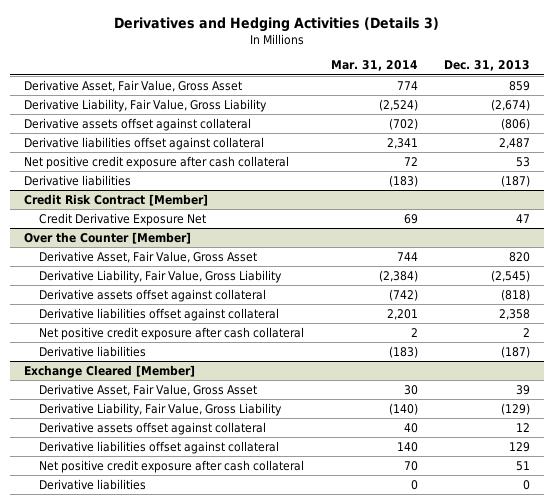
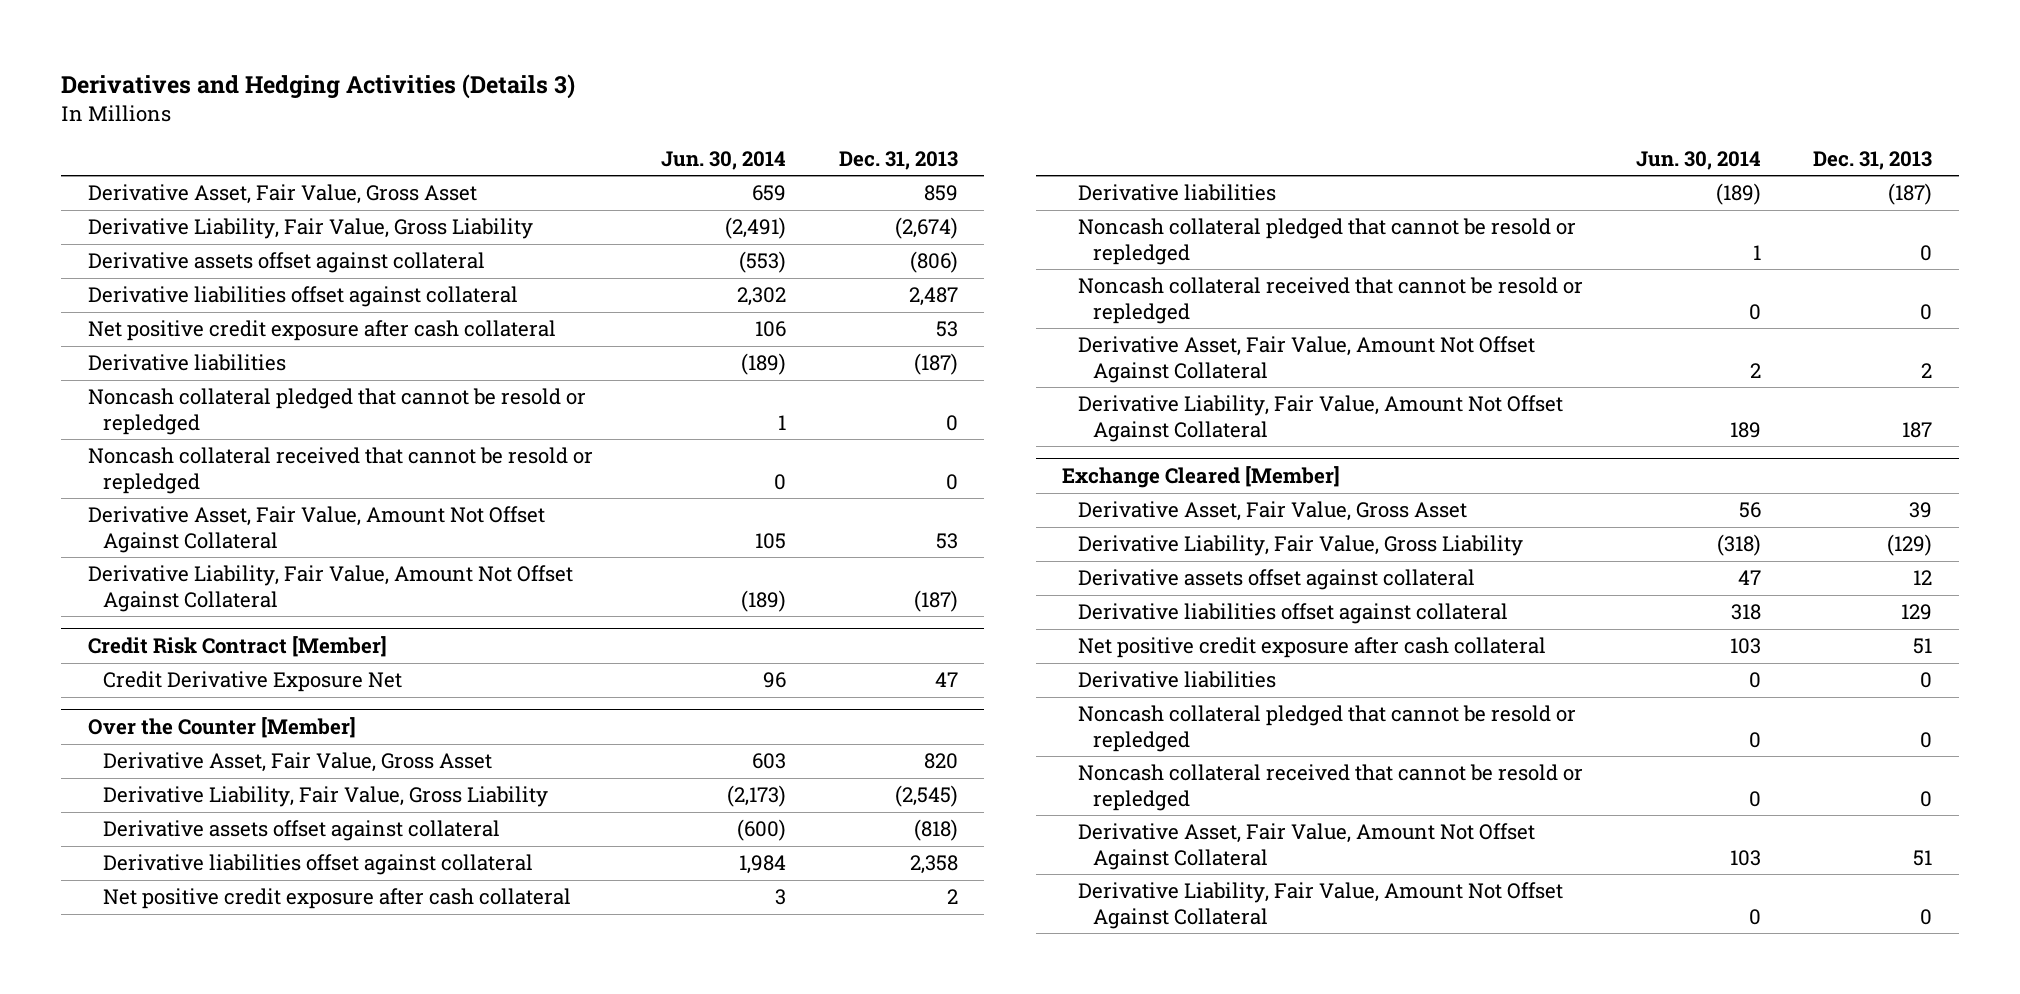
- | Mar. 31, 2014 | Dec. 31, 2013
+ | Jun. 30, 2014 | Dec. 31, 2013
+ Noncash collateral pledged that cannot be resold or repledged | 1 | 0
+ Noncash collateral received that cannot be resold or repledged | 0 | 0
+ Derivative Asset, Fair Value, Amount Not Offset Against Collateral | 105 | 53
+ Derivative Liability, Fair Value, Amount Not Offset Against Collateral | (189) | (187)
@ Over the Counter [Member]
+ Noncash collateral pledged that cannot be resold or repledged | 1 | 0
+ Noncash collateral received that cannot be resold or repledged | 0 | 0
+ Derivative Asset, Fair Value, Amount Not Offset Against Collateral | 2 | 2
+ Derivative Liability, Fair Value, Amount Not Offset Against Collateral | 189 | 187
@ Exchange Cleared [Member]
+ Noncash collateral pledged that cannot be resold or repledged | 0 | 0
+ Noncash collateral received that cannot be resold or repledged | 0 | 0
+ Derivative Asset, Fair Value, Amount Not Offset Against Collateral | 103 | 51
+ Derivative Liability, Fair Value, Amount Not Offset Against Collateral | 0 | 0

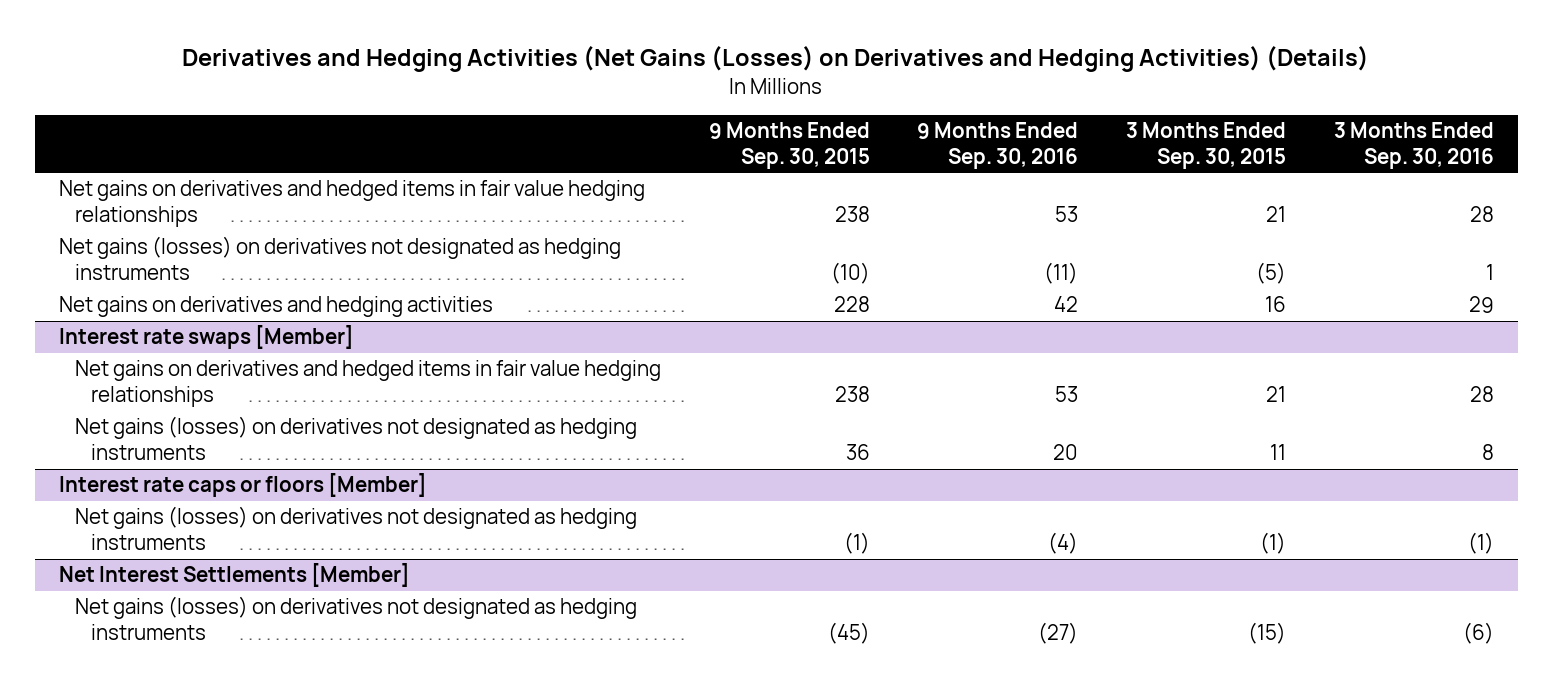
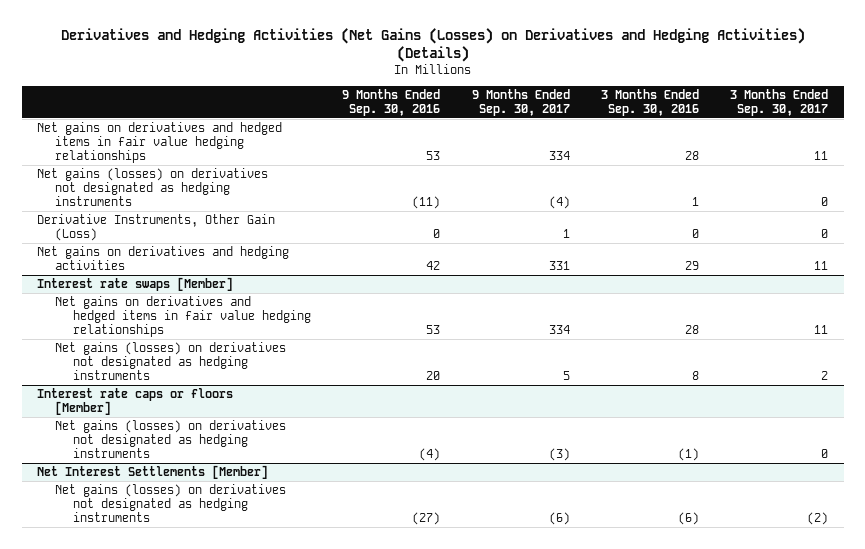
- | 9 Months Ended Sep. 30, 2015 | 9 Months Ended Sep. 30, 2016 | 3 Months Ended Sep. 30, 2015 | 3 Months Ended Sep. 30, 2016
+ | 9 Months Ended Sep. 30, 2016 | 9 Months Ended Sep. 30, 2017 | 3 Months Ended Sep. 30, 2016 | 3 Months Ended Sep. 30, 2017
+ Derivative Instruments, Other Gain (Loss) | 0 | 1 | 0 | 0

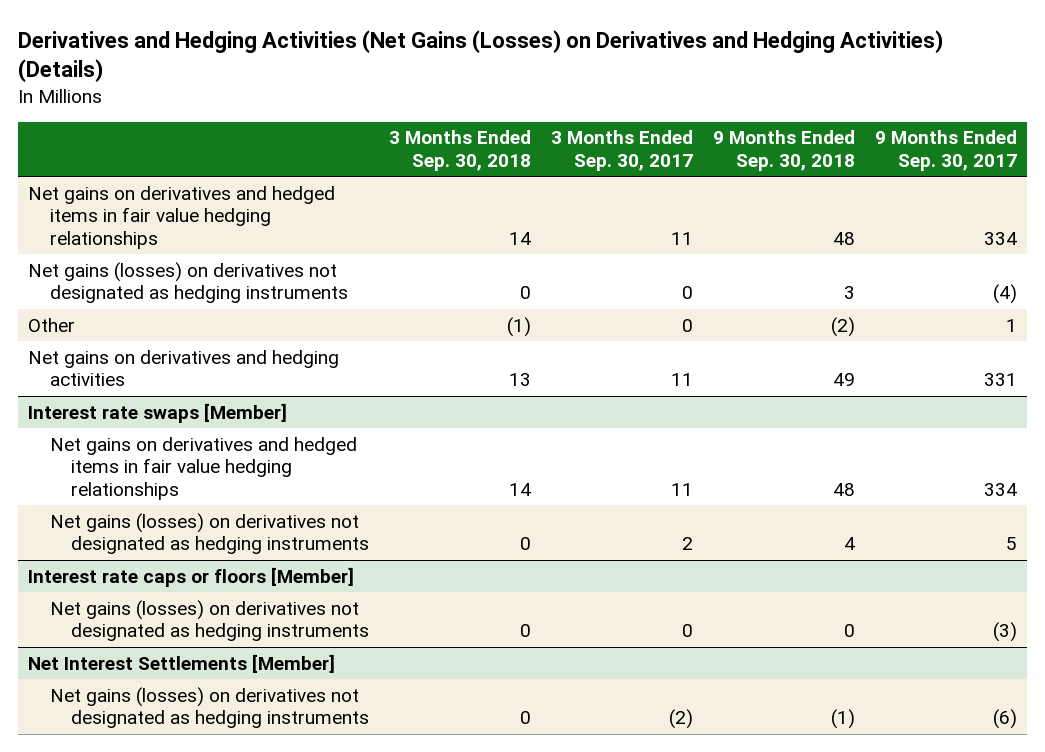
- | 9 Months Ended Sep. 30, 2016 | 9 Months Ended Sep. 30, 2017 | 3 Months Ended Sep. 30, 2016 | 3 Months Ended Sep. 30, 2017
+ | 3 Months Ended Sep. 30, 2018 | 3 Months Ended Sep. 30, 2017 | 9 Months Ended Sep. 30, 2018 | 9 Months Ended Sep. 30, 2017
- Derivative Instruments, Other Gain (Loss) | 0 | 1 | 0 | 0
+ Other | (1) | 0 | (2) | 1

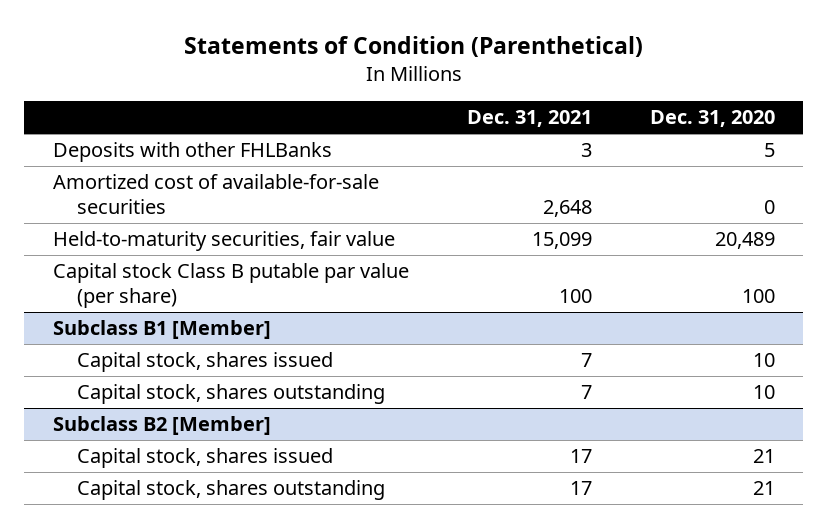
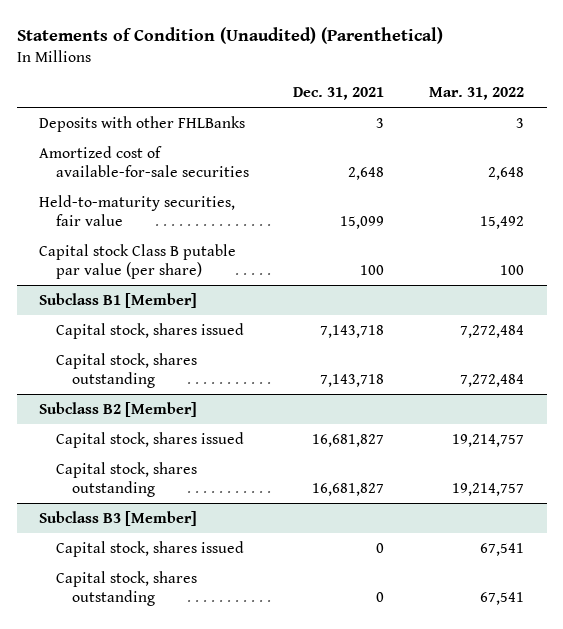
- Statements of Condition (Parenthetical)
+ Statements of Condition (Unaudited) (Parenthetical)
- | Dec. 31, 2021 | Dec. 31, 2020
+ | Dec. 31, 2021 | Mar. 31, 2022
@ Subclass B1 [Member]
- Capital stock, shares issued | 7 | 10
- Capital stock, shares outstanding | 7 | 10
+ Capital stock, shares issued | 7,143,718 | 7,272,484
+ Capital stock, shares outstanding | 7,143,718 | 7,272,484
@ Subclass B2 [Member]
- Capital stock, shares issued | 17 | 21
- Capital stock, shares outstanding | 17 | 21
+ Capital stock, shares issued | 16,681,827 | 19,214,757
+ Capital stock, shares outstanding | 16,681,827 | 19,214,757
+ Subclass B3 [Member]
+ Capital stock, shares issued | 0 | 67,541
+ Capital stock, shares outstanding | 0 | 67,541

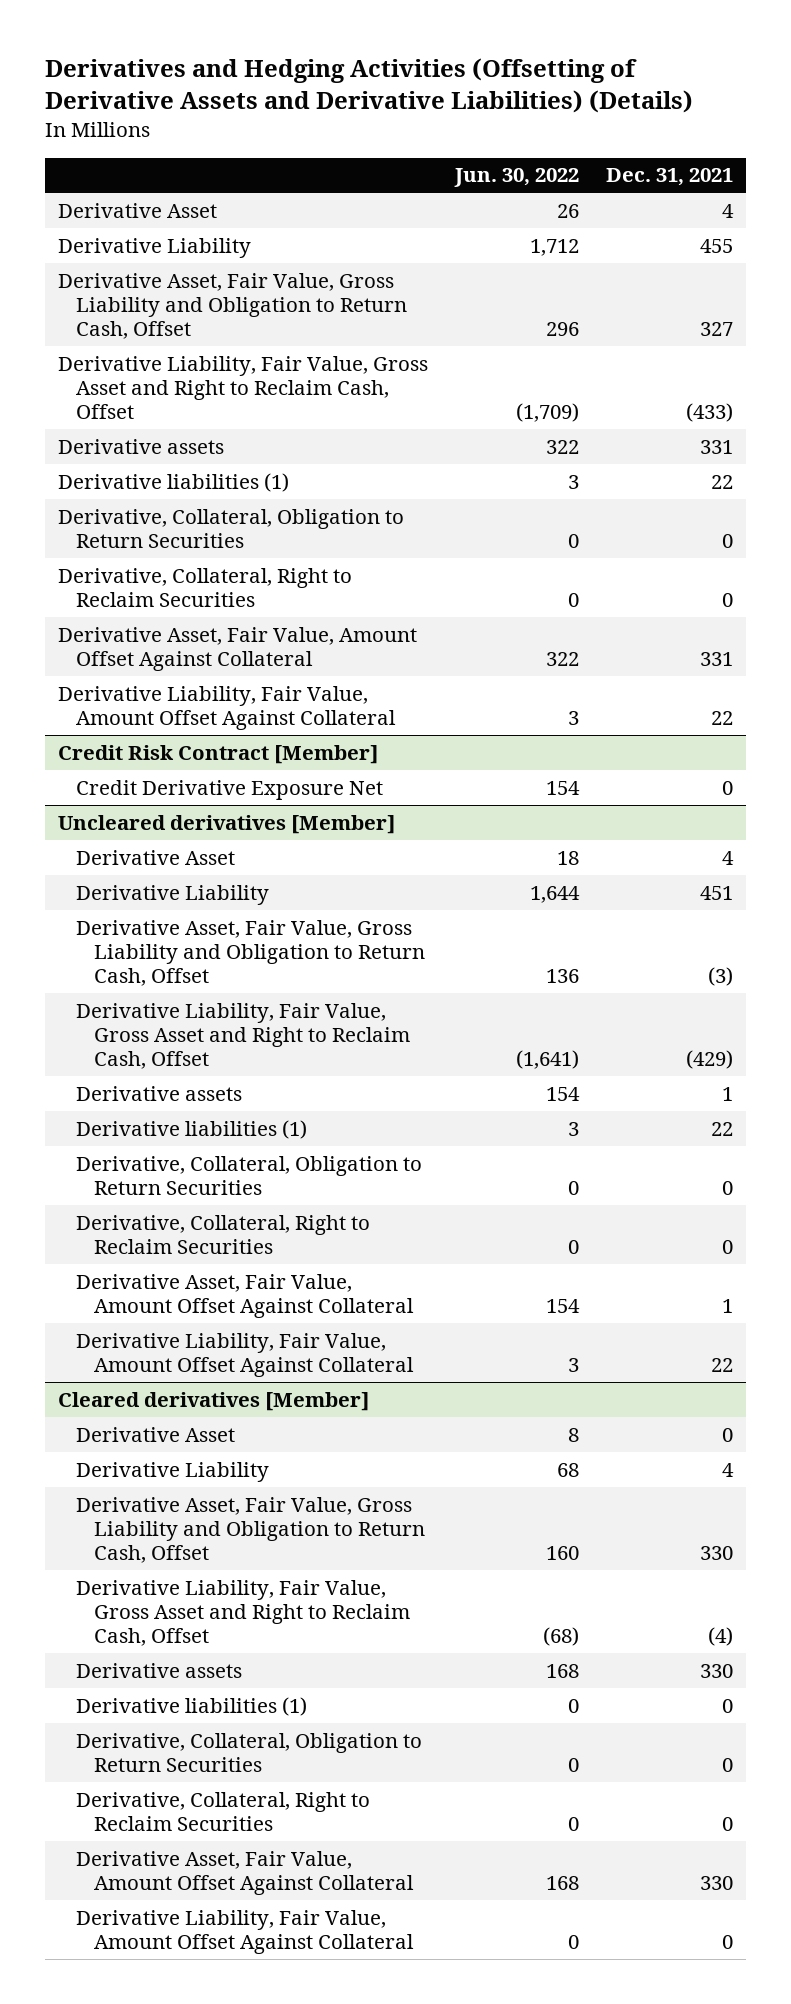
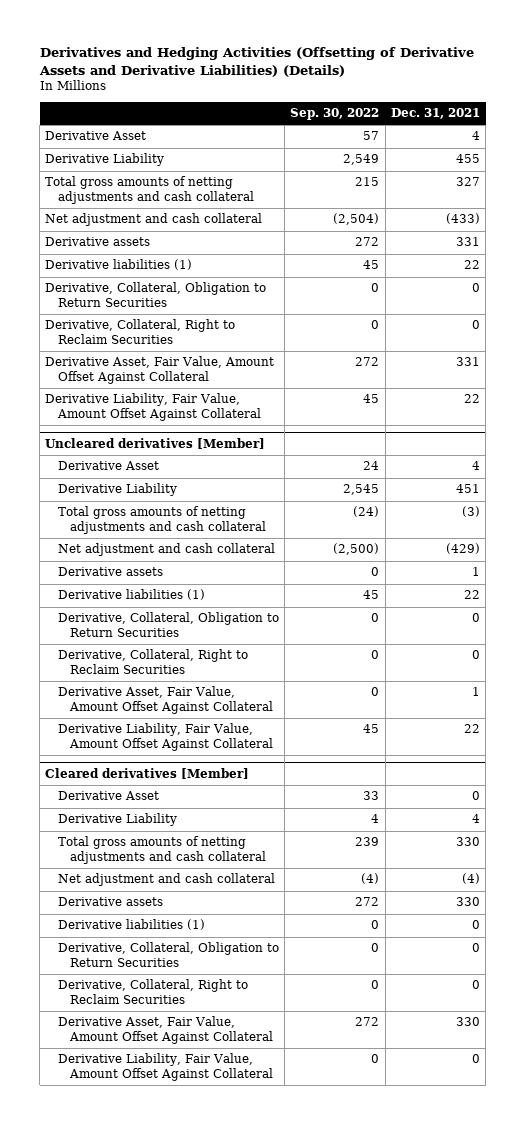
- | Jun. 30, 2022 | Dec. 31, 2021
+ | Sep. 30, 2022 | Dec. 31, 2021
- Derivative Asset, Fair Value, Gross Liability and Obligation to Return Cash, Offset | 296 | 327
- Derivative Liability, Fair Value, Gross Asset and Right to Reclaim Cash, Offset | (1,709) | (433)
+ Total gross amounts of netting adjustments and cash collateral | 215 | 327
+ Net adjustment and cash collateral | (2,504) | (433)
- Credit Risk Contract [Member]
- Credit Derivative Exposure Net | 154 | 0
@ Uncleared derivatives [Member]
- Derivative Asset, Fair Value, Gross Liability and Obligation to Return Cash, Offset | 136 | (3)
- Derivative Liability, Fair Value, Gross Asset and Right to Reclaim Cash, Offset | (1,641) | (429)
+ Total gross amounts of netting adjustments and cash collateral | (24) | (3)
+ Net adjustment and cash collateral | (2,500) | (429)
@ Cleared derivatives [Member]
- Derivative Asset, Fair Value, Gross Liability and Obligation to Return Cash, Offset | 160 | 330
- Derivative Liability, Fair Value, Gross Asset and Right to Reclaim Cash, Offset | (68) | (4)
+ Total gross amounts of netting adjustments and cash collateral | 239 | 330
+ Net adjustment and cash collateral | (4) | (4)

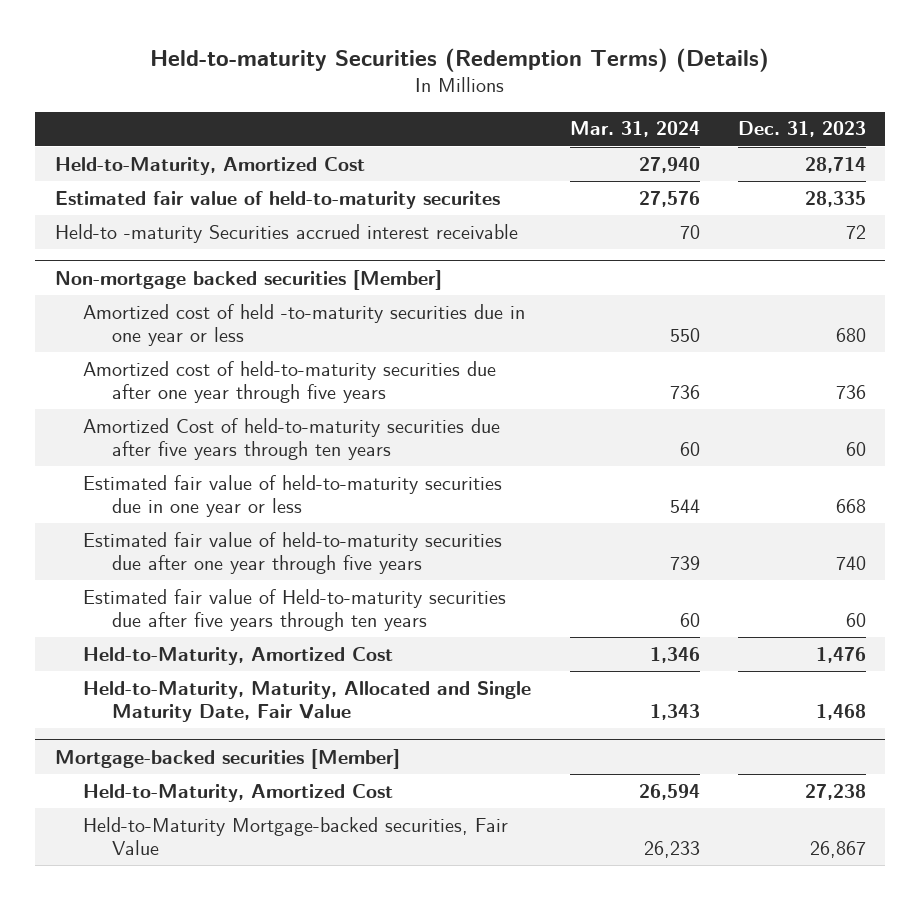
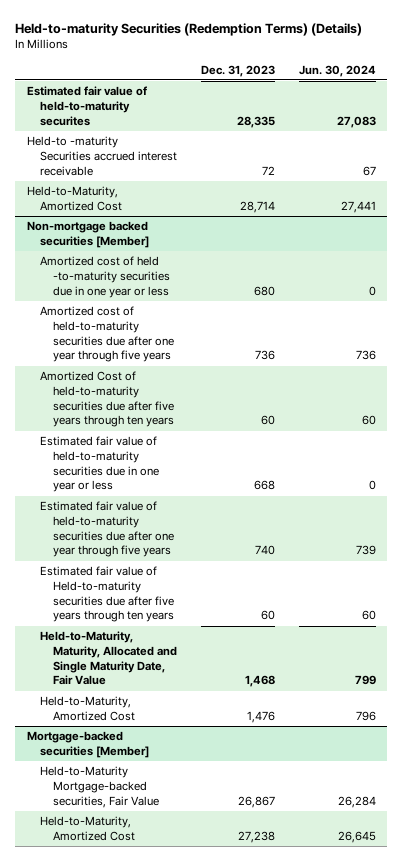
- | Mar. 31, 2024 | Dec. 31, 2023
+ | Dec. 31, 2023 | Jun. 30, 2024
moved down: Held-to-Maturity, Amortized Cost | 28,714 | 27,441
@ Non-mortgage backed securities [Member]
moved down: Held-to-Maturity, Amortized Cost | 1,476 | 796
@ Mortgage-backed securities [Member]
moved down: Held-to-Maturity, Amortized Cost | 27,238 | 26,645

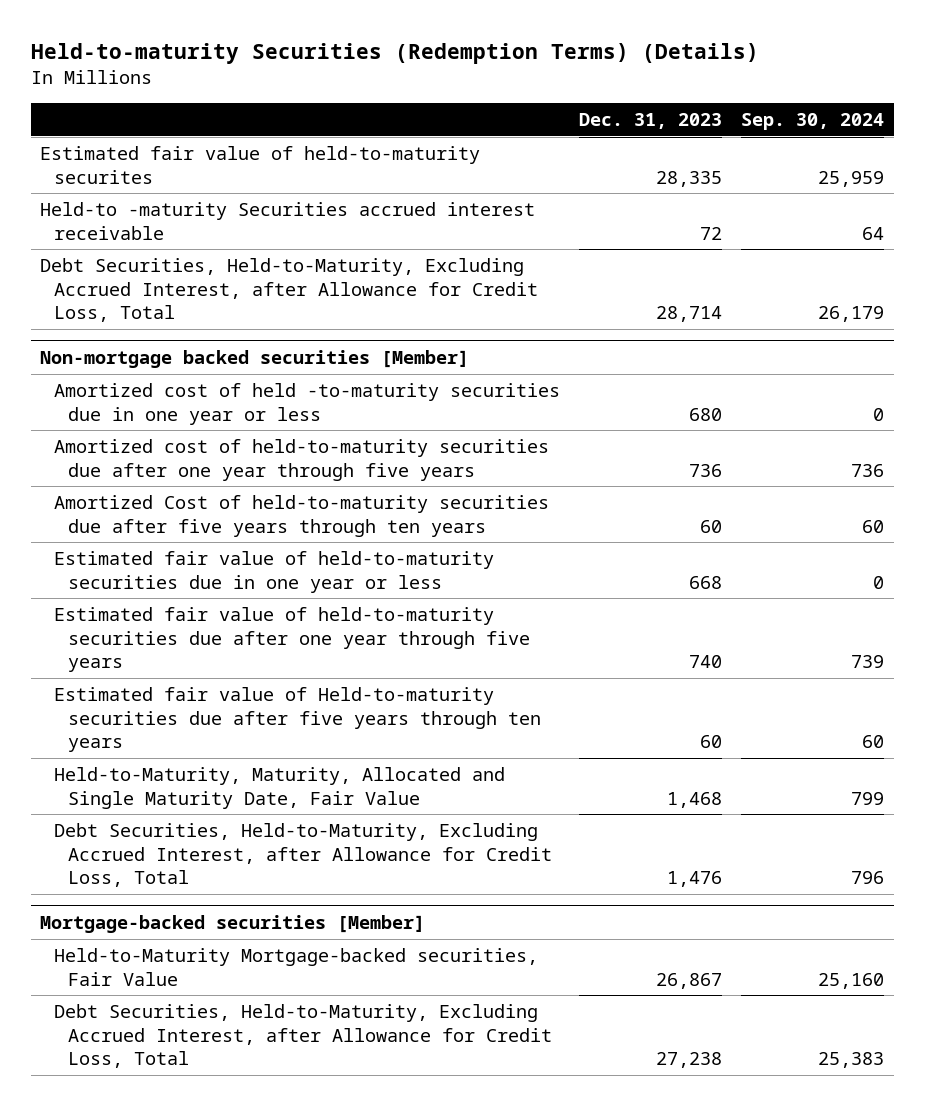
- | Dec. 31, 2023 | Jun. 30, 2024
+ | Dec. 31, 2023 | Sep. 30, 2024
- Held-to-Maturity, Amortized Cost | 28,714 | 27,441
+ Debt Securities, Held-to-Maturity, Excluding Accrued Interest, after Allowance for Credit Loss, Total | 28,714 | 26,179
@ Non-mortgage backed securities [Member]
- Held-to-Maturity, Amortized Cost | 1,476 | 796
+ Debt Securities, Held-to-Maturity, Excluding Accrued Interest, after Allowance for Credit Loss, Total | 1,476 | 796
@ Mortgage-backed securities [Member]
- Held-to-Maturity, Amortized Cost | 27,238 | 26,645
+ Debt Securities, Held-to-Maturity, Excluding Accrued Interest, after Allowance for Credit Loss, Total | 27,238 | 25,383

